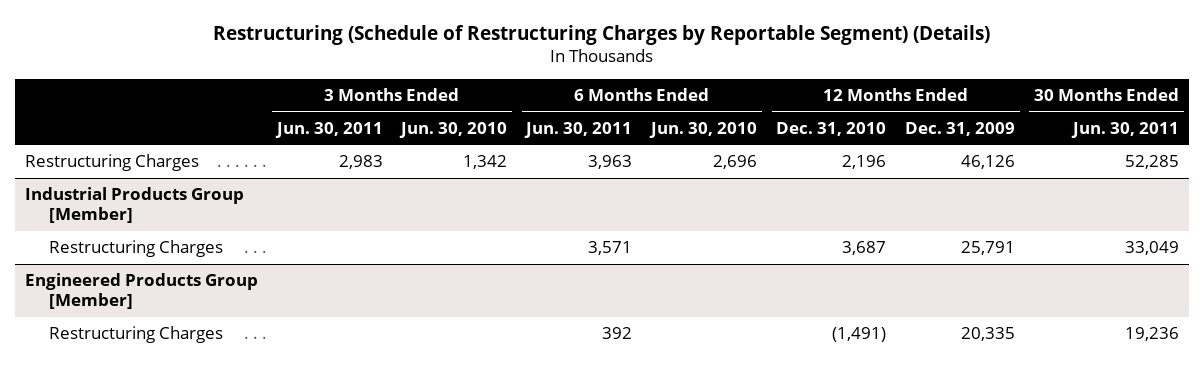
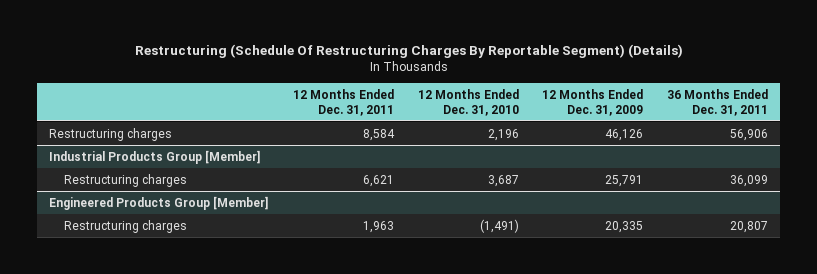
- Restructuring (Schedule of Restructuring Charges by Reportable Segment) (Details)
+ Restructuring (Schedule Of Restructuring Charges By Reportable Segment) (Details)
- | 3 Months Ended Jun. 30, 2011 | 3 Months Ended Jun. 30, 2010 | 6 Months Ended Jun. 30, 2011 | 6 Months Ended Jun. 30, 2010 | 12 Months Ended Dec. 31, 2010 | 12 Months Ended Dec. 31, 2009 | 30 Months Ended Jun. 30, 2011
+ | 12 Months Ended Dec. 31, 2011 | 12 Months Ended Dec. 31, 2010 | 12 Months Ended Dec. 31, 2009 | 36 Months Ended Dec. 31, 2011
- Restructuring Charges | 2,983 | 1,342 | 3,963 | 2,696 | 2,196 | 46,126 | 52,285
+ Restructuring charges | 8,584 | 2,196 | 46,126 | 56,906
@ Industrial Products Group [Member]
- Restructuring Charges | | | 3,571 | | 3,687 | 25,791 | 33,049
+ Restructuring charges | 6,621 | 3,687 | 25,791 | 36,099
@ Engineered Products Group [Member]
- Restructuring Charges | | | 392 | | (1,491) | 20,335 | 19,236
+ Restructuring charges | 1,963 | (1,491) | 20,335 | 20,807

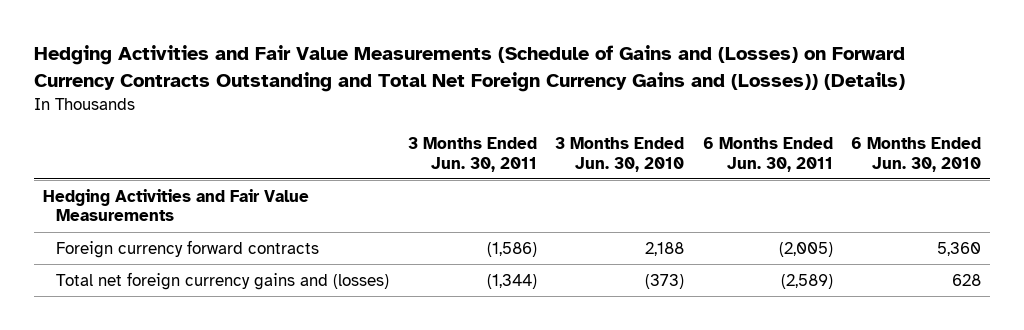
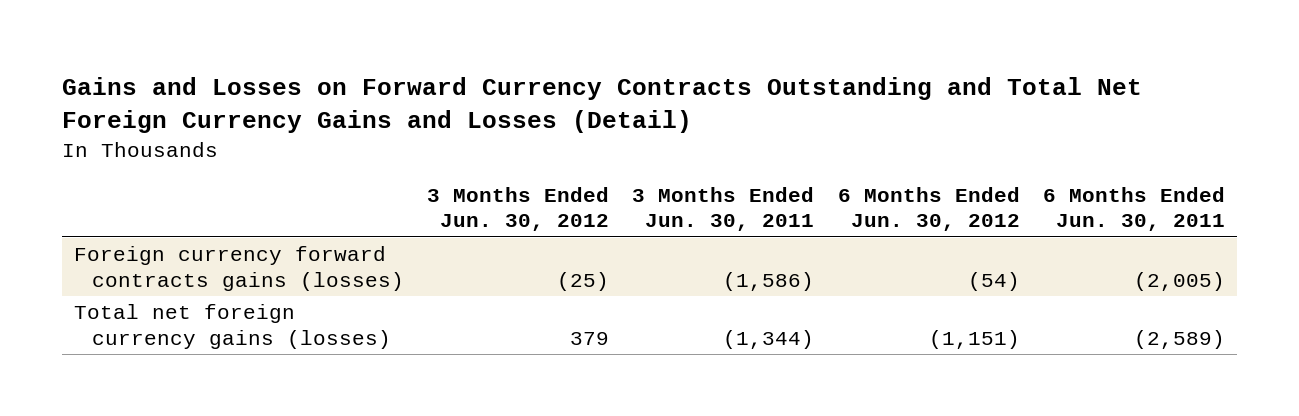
- Hedging Activities and Fair Value Measurements (Schedule of Gains and (Losses) on Forward Currency Contracts Outstanding and Total Net Foreign Currency Gains and (Losses)) (Details)
+ Gains and Losses on Forward Currency Contracts Outstanding and Total Net Foreign Currency Gains and Losses (Detail)
- | 3 Months Ended Jun. 30, 2011 | 3 Months Ended Jun. 30, 2010 | 6 Months Ended Jun. 30, 2011 | 6 Months Ended Jun. 30, 2010
+ | 3 Months Ended Jun. 30, 2012 | 3 Months Ended Jun. 30, 2011 | 6 Months Ended Jun. 30, 2012 | 6 Months Ended Jun. 30, 2011
- Hedging Activities and Fair Value Measurements
- Foreign currency forward contracts | (1,586) | 2,188 | (2,005) | 5,360
- Total net foreign currency gains and (losses) | (1,344) | (373) | (2,589) | 628
+ Foreign currency forward contracts gains (losses) | (25) | (1,586) | (54) | (2,005)
+ Total net foreign currency gains (losses) | 379 | (1,344) | (1,151) | (2,589)

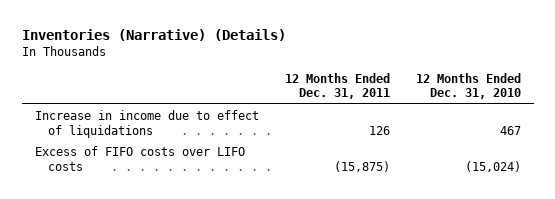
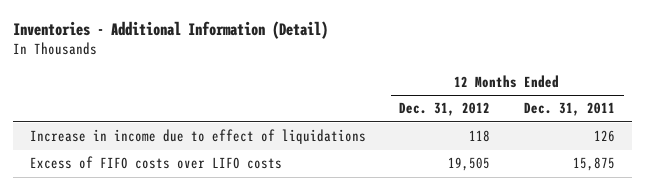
- Inventories (Narrative) (Details)
+ Inventories - Additional Information (Detail)
- | 12 Months Ended Dec. 31, 2011 | 12 Months Ended Dec. 31, 2010
+ | 12 Months Ended Dec. 31, 2012 | 12 Months Ended Dec. 31, 2011
- Excess of FIFO costs over LIFO costs | (15,875) | (15,024)
+ Excess of FIFO costs over LIFO costs | 19,505 | 15,875

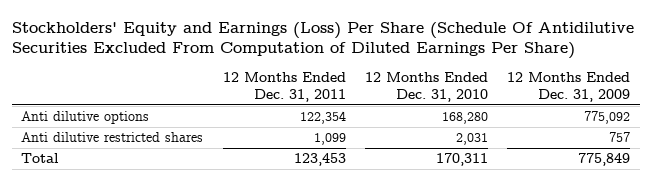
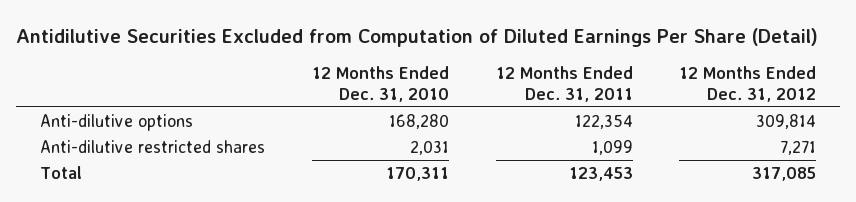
- Stockholders' Equity and Earnings (Loss) Per Share (Schedule Of Antidilutive Securities Excluded From Computation of Diluted Earnings Per Share)
+ Antidilutive Securities Excluded from Computation of Diluted Earnings Per Share (Detail)
- | 12 Months Ended Dec. 31, 2011 | 12 Months Ended Dec. 31, 2010 | 12 Months Ended Dec. 31, 2009
+ | 12 Months Ended Dec. 31, 2010 | 12 Months Ended Dec. 31, 2011 | 12 Months Ended Dec. 31, 2012
- Anti dilutive options | 122,354 | 168,280 | 775,092
- Anti dilutive restricted shares | 1,099 | 2,031 | 757
+ Anti-dilutive options | 168,280 | 122,354 | 309,814
+ Anti-dilutive restricted shares | 2,031 | 1,099 | 7,271

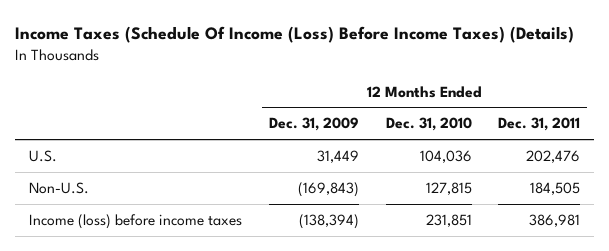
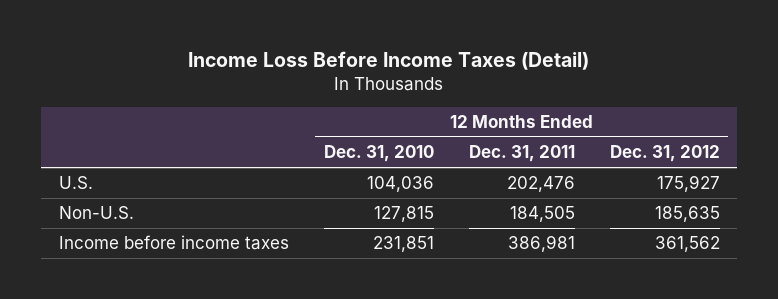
- Income Taxes (Schedule Of Income (Loss) Before Income Taxes) (Details)
+ Income Loss Before Income Taxes (Detail)
- | 12 Months Ended Dec. 31, 2009 | 12 Months Ended Dec. 31, 2010 | 12 Months Ended Dec. 31, 2011
+ | 12 Months Ended Dec. 31, 2010 | 12 Months Ended Dec. 31, 2011 | 12 Months Ended Dec. 31, 2012
- Income (loss) before income taxes | (138,394) | 231,851 | 386,981
+ Income before income taxes | 231,851 | 386,981 | 361,562

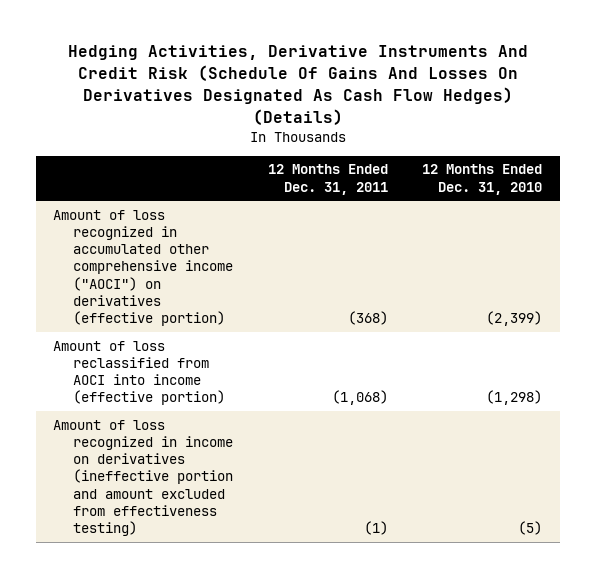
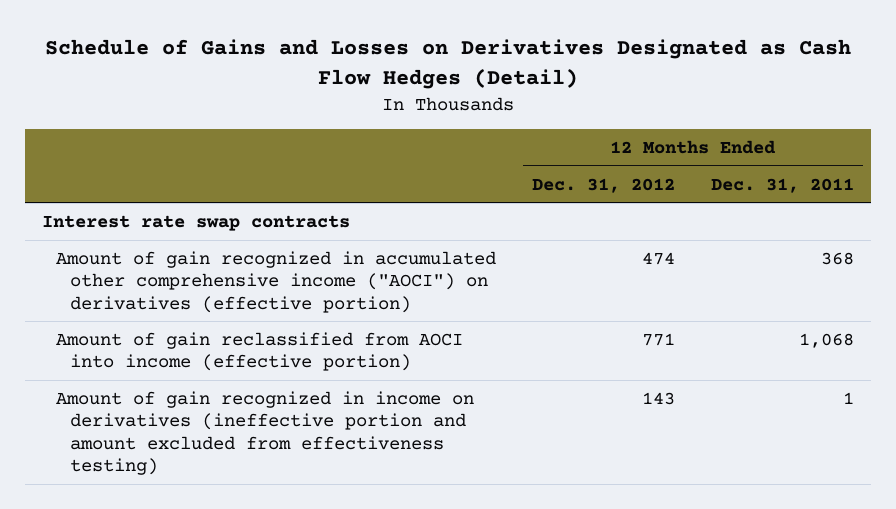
- Hedging Activities, Derivative Instruments And Credit Risk (Schedule Of Gains And Losses On Derivatives Designated As Cash Flow Hedges) (Details)
+ Schedule of Gains and Losses on Derivatives Designated as Cash Flow Hedges (Detail)
- | 12 Months Ended Dec. 31, 2011 | 12 Months Ended Dec. 31, 2010
+ | 12 Months Ended Dec. 31, 2012 | 12 Months Ended Dec. 31, 2011
- Amount of loss recognized in accumulated other comprehensive income ("AOCI") on derivatives (effective portion) | (368) | (2,399)
- Amount of loss reclassified from AOCI into income (effective portion) | (1,068) | (1,298)
- Amount of loss recognized in income on derivatives (ineffective portion and amount excluded from effectiveness testing) | (1) | (5)
+ Interest rate swap contracts
+ Amount of gain recognized in accumulated other comprehensive income ("AOCI") on derivatives (effective portion) | 474 | 368
+ Amount of gain reclassified from AOCI into income (effective portion) | 771 | 1,068
+ Amount of gain recognized in income on derivatives (ineffective portion and amount excluded from effectiveness testing) | 143 | 1

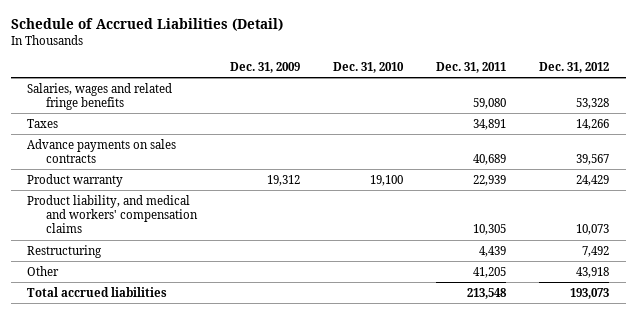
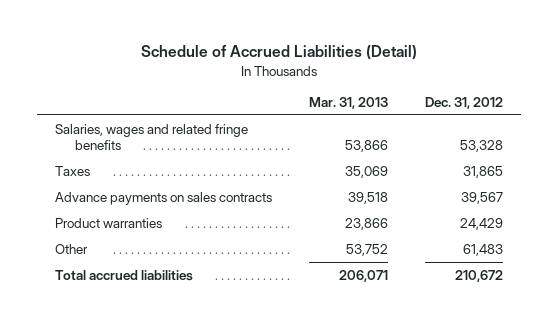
- | Dec. 31, 2009 | Dec. 31, 2010 | Dec. 31, 2011 | Dec. 31, 2012
+ | Mar. 31, 2013 | Dec. 31, 2012
- Taxes | | | 34,891 | 14,266
+ Taxes | 35,069 | 31,865
- Product warranty | 19,312 | 19,100 | 22,939 | 24,429
- Product liability, and medical and workers' compensation claims | | | 10,305 | 10,073
- Restructuring | | | 4,439 | 7,492
- Other | | | 41,205 | 43,918
- Total accrued liabilities | | | 213,548 | 193,073
+ Product warranties | 23,866 | 24,429
+ Other | 53,752 | 61,483
+ Total accrued liabilities | 206,071 | 210,672

